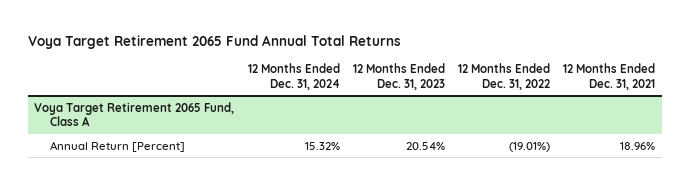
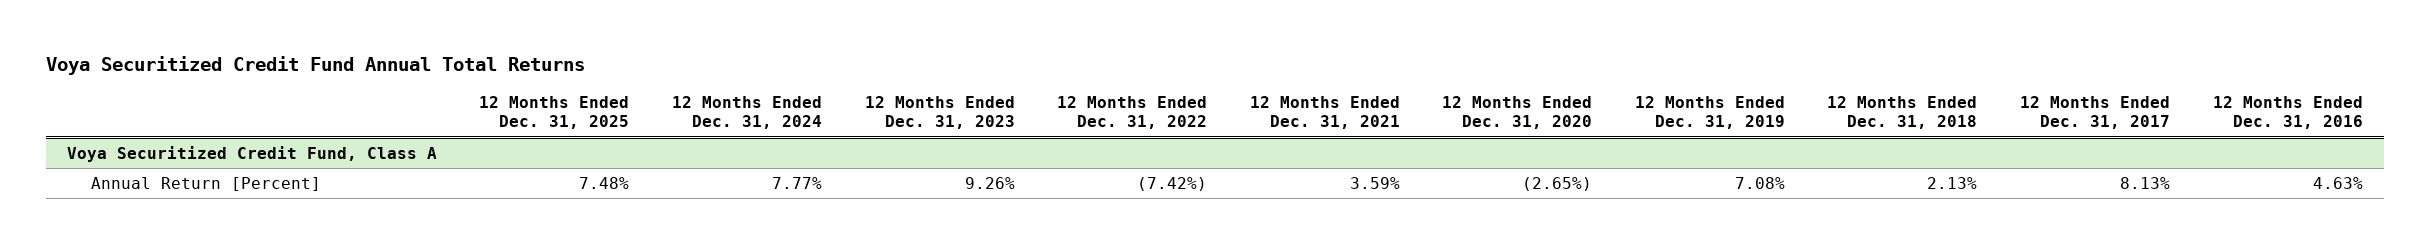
- Voya Target Retirement 2065 Fund Annual Total Returns
+ Voya Securitized Credit Fund Annual Total Returns
- | 12 Months Ended Dec. 31, 2024 | 12 Months Ended Dec. 31, 2023 | 12 Months Ended Dec. 31, 2022 | 12 Months Ended Dec. 31, 2021
+ | 12 Months Ended Dec. 31, 2025 | 12 Months Ended Dec. 31, 2024 | 12 Months Ended Dec. 31, 2023 | 12 Months Ended Dec. 31, 2022 | 12 Months Ended Dec. 31, 2021 | 12 Months Ended Dec. 31, 2020 | 12 Months Ended Dec. 31, 2019 | 12 Months Ended Dec. 31, 2018 | 12 Months Ended Dec. 31, 2017 | 12 Months Ended Dec. 31, 2016
- Voya Target Retirement 2065 Fund, Class A
- Annual Return [Percent] | 15.32% | 20.54% | (19.01%) | 18.96%
+ Voya Securitized Credit Fund, Class A
+ Annual Return [Percent] | 7.48% | 7.77% | 9.26% | (7.42%) | 3.59% | (2.65%) | 7.08% | 2.13% | 8.13% | 4.63%

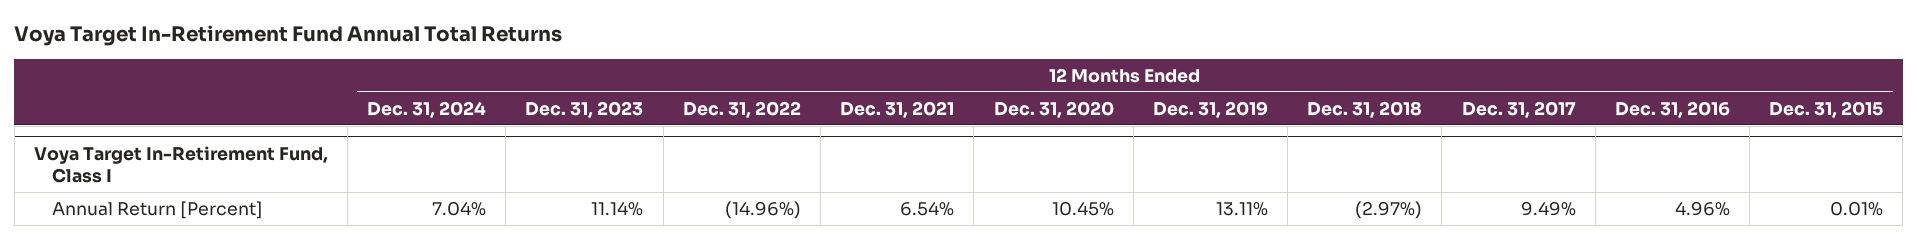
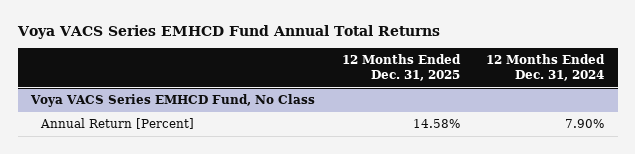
- Voya Target In-Retirement Fund Annual Total Returns
+ Voya VACS Series EMHCD Fund Annual Total Returns
- | 12 Months Ended Dec. 31, 2024 | 12 Months Ended Dec. 31, 2023 | 12 Months Ended Dec. 31, 2022 | 12 Months Ended Dec. 31, 2021 | 12 Months Ended Dec. 31, 2020 | 12 Months Ended Dec. 31, 2019 | 12 Months Ended Dec. 31, 2018 | 12 Months Ended Dec. 31, 2017 | 12 Months Ended Dec. 31, 2016 | 12 Months Ended Dec. 31, 2015
+ | 12 Months Ended Dec. 31, 2025 | 12 Months Ended Dec. 31, 2024
- Voya Target In-Retirement Fund, Class I
- Annual Return [Percent] | 7.04% | 11.14% | (14.96%) | 6.54% | 10.45% | 13.11% | (2.97%) | 9.49% | 4.96% | 0.01%
+ Voya VACS Series EMHCD Fund, No Class
+ Annual Return [Percent] | 14.58% | 7.90%

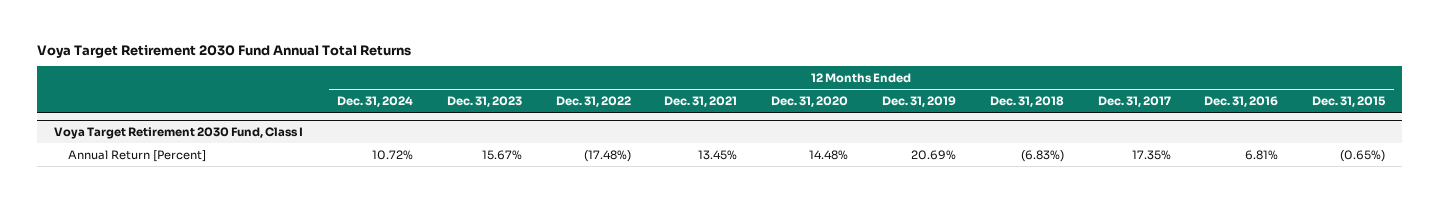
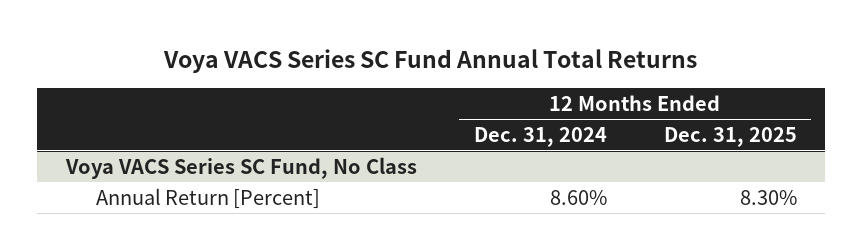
- Voya Target Retirement 2030 Fund Annual Total Returns
+ Voya VACS Series SC Fund Annual Total Returns
- | 12 Months Ended Dec. 31, 2024 | 12 Months Ended Dec. 31, 2023 | 12 Months Ended Dec. 31, 2022 | 12 Months Ended Dec. 31, 2021 | 12 Months Ended Dec. 31, 2020 | 12 Months Ended Dec. 31, 2019 | 12 Months Ended Dec. 31, 2018 | 12 Months Ended Dec. 31, 2017 | 12 Months Ended Dec. 31, 2016 | 12 Months Ended Dec. 31, 2015
+ | 12 Months Ended Dec. 31, 2024 | 12 Months Ended Dec. 31, 2025
- Voya Target Retirement 2030 Fund, Class I
- Annual Return [Percent] | 10.72% | 15.67% | (17.48%) | 13.45% | 14.48% | 20.69% | (6.83%) | 17.35% | 6.81% | (0.65%)
+ Voya VACS Series SC Fund, No Class
+ Annual Return [Percent] | 8.60% | 8.30%

